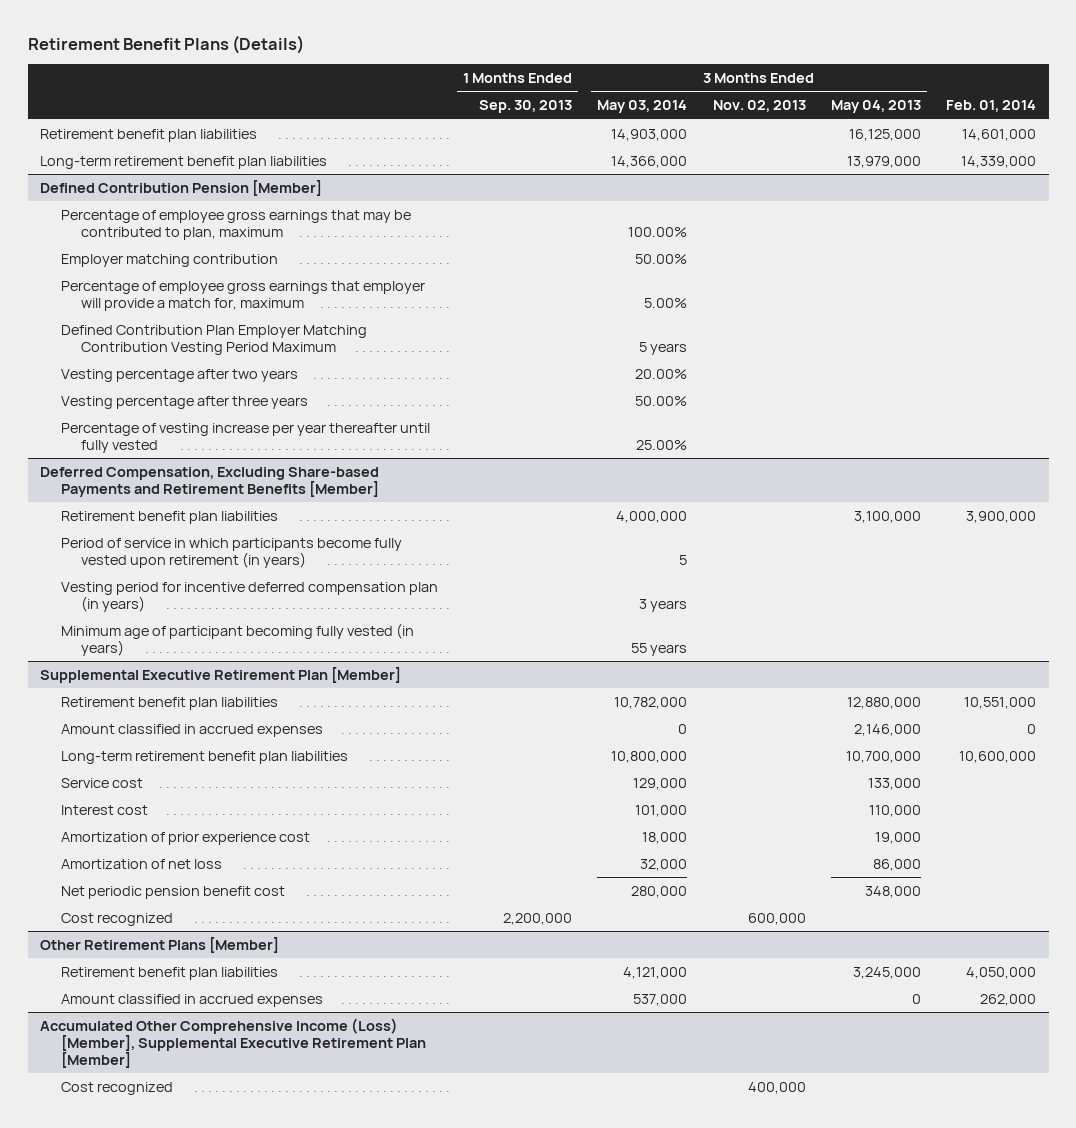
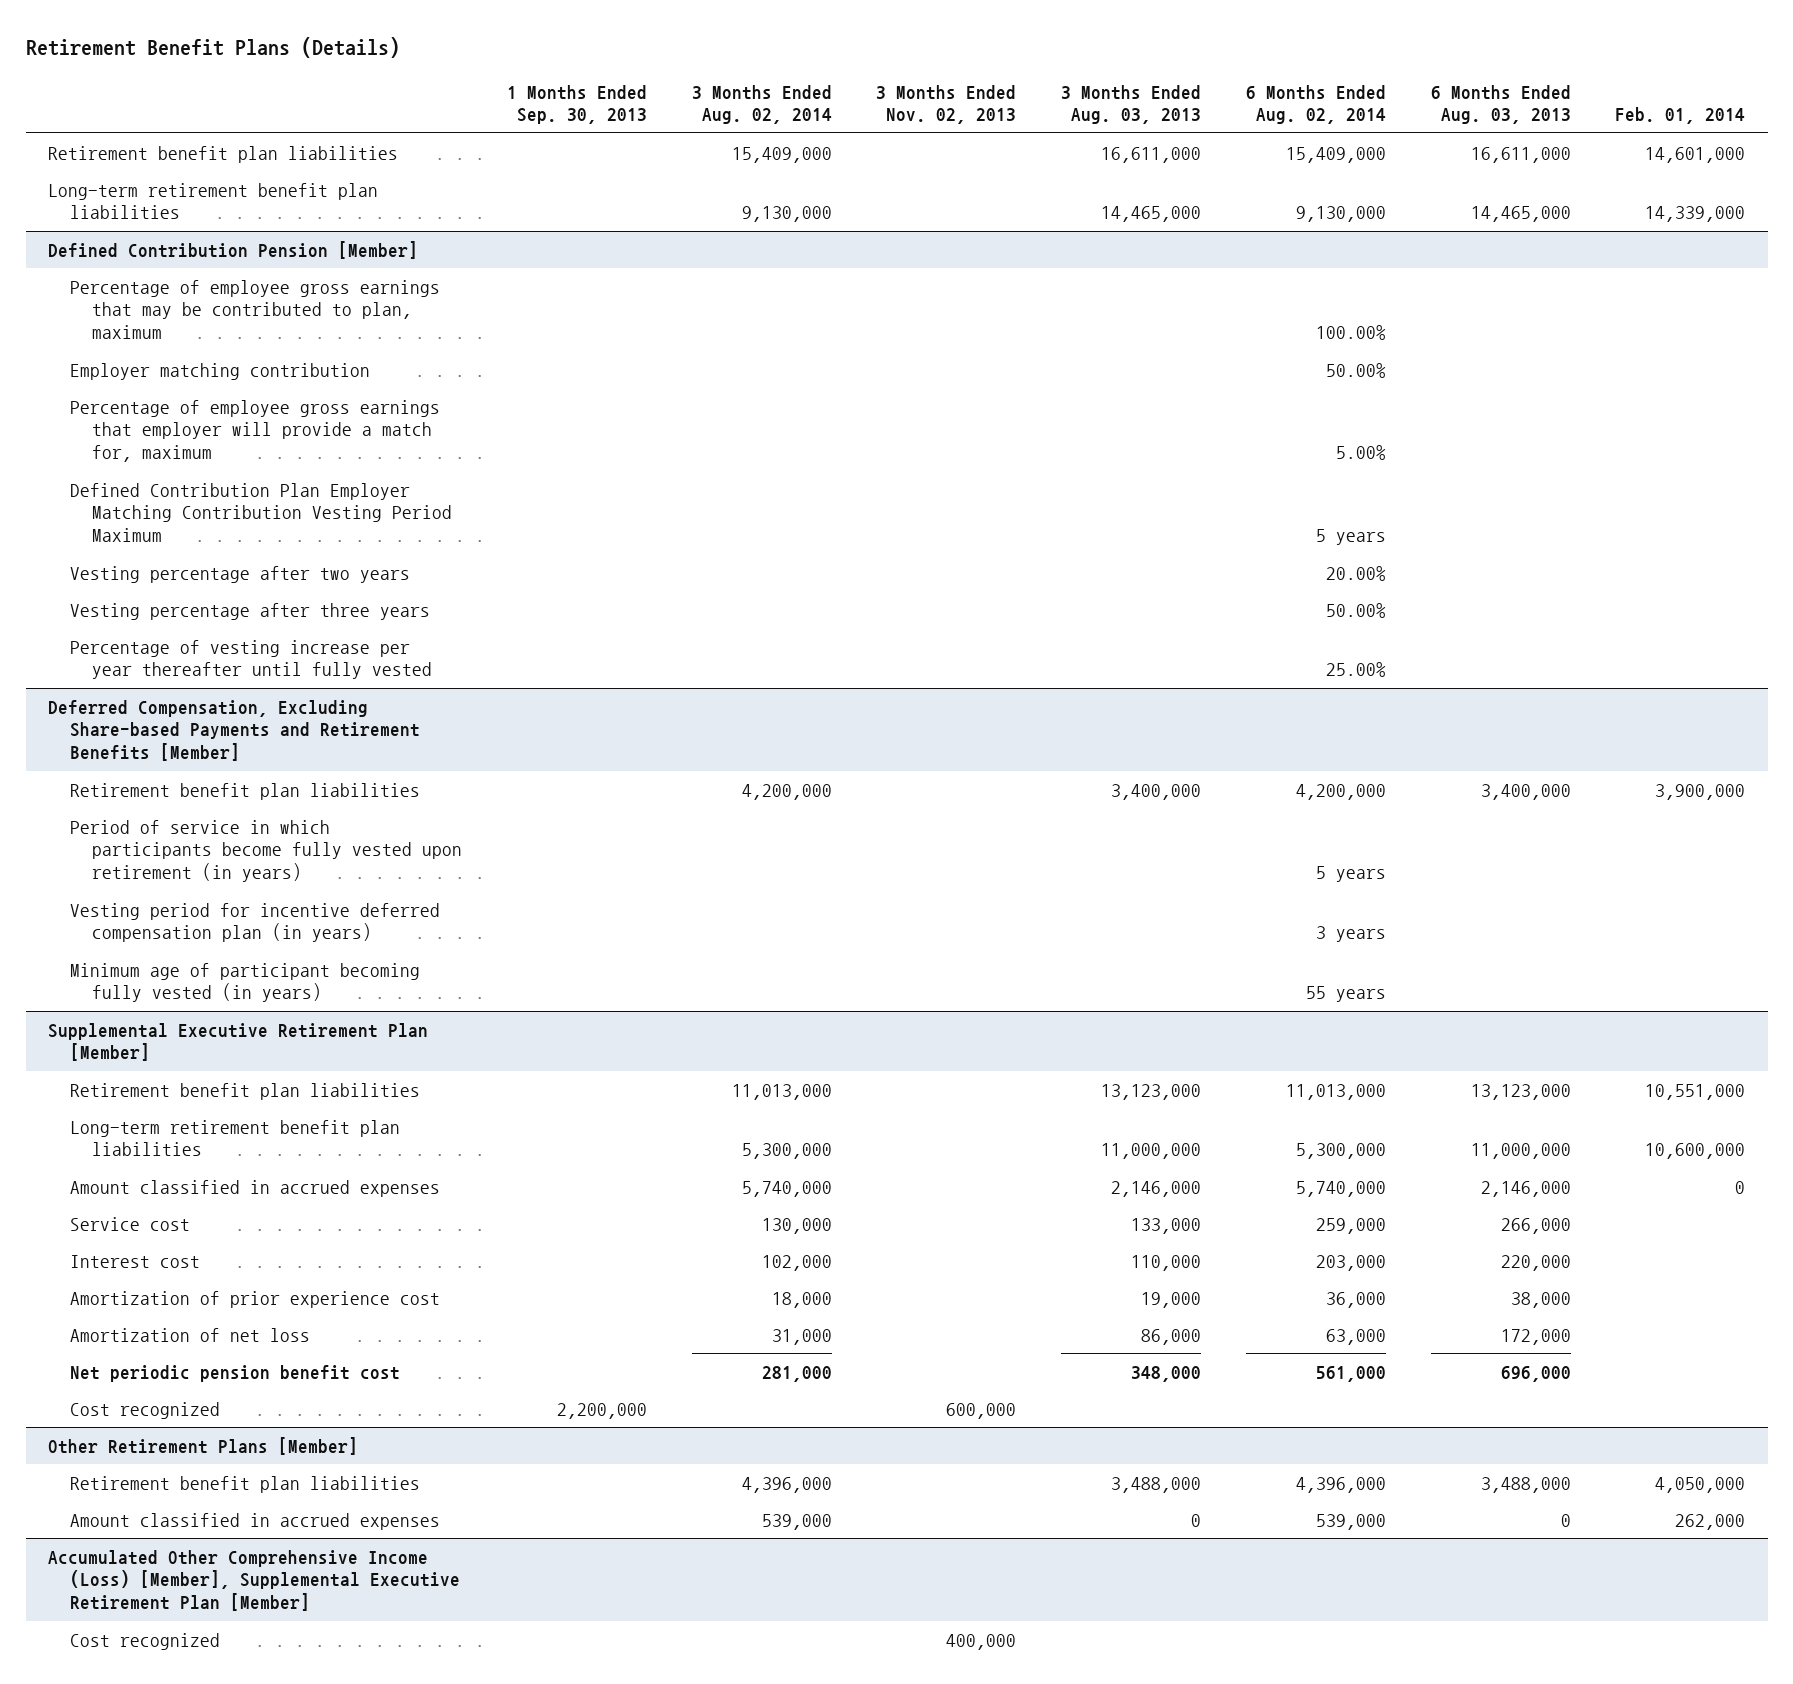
- | 1 Months Ended Sep. 30, 2013 | 3 Months Ended May 03, 2014 | 3 Months Ended Nov. 02, 2013 | 3 Months Ended May 04, 2013 | Feb. 01, 2014
+ | 1 Months Ended Sep. 30, 2013 | 3 Months Ended Aug. 02, 2014 | 3 Months Ended Nov. 02, 2013 | 3 Months Ended Aug. 03, 2013 | 6 Months Ended Aug. 02, 2014 | 6 Months Ended Aug. 03, 2013 | Feb. 01, 2014
@ Supplemental Executive Retirement Plan [Member]
moved down: Amount classified in accrued expenses | | 5,740,000 | | 2,146,000 | 5,740,000 | 2,146,000 | 0

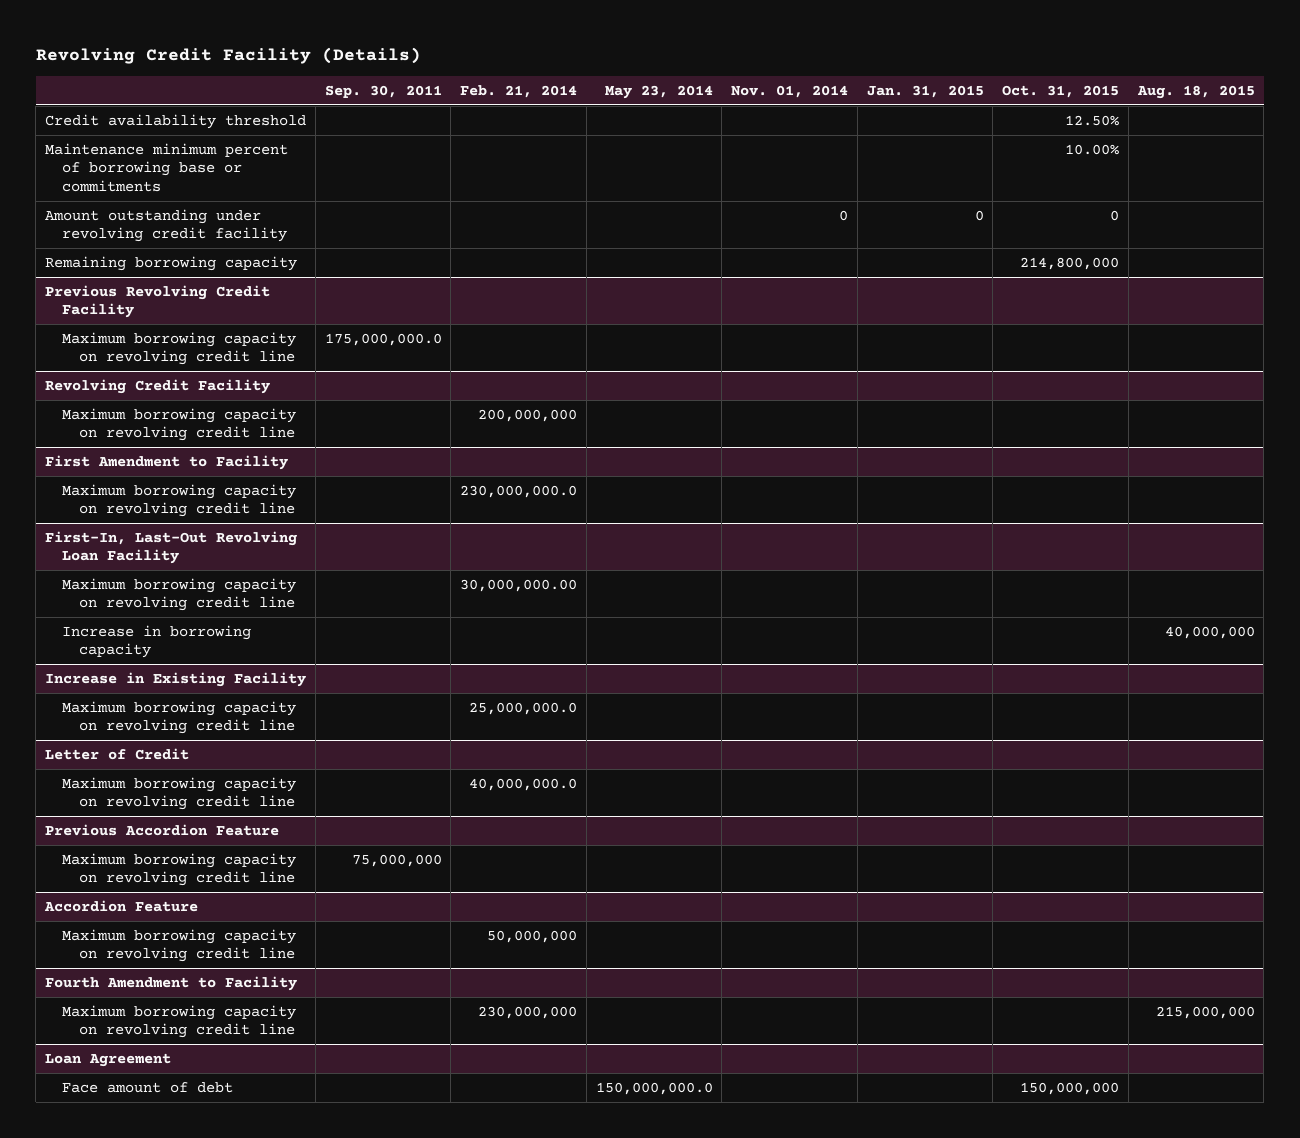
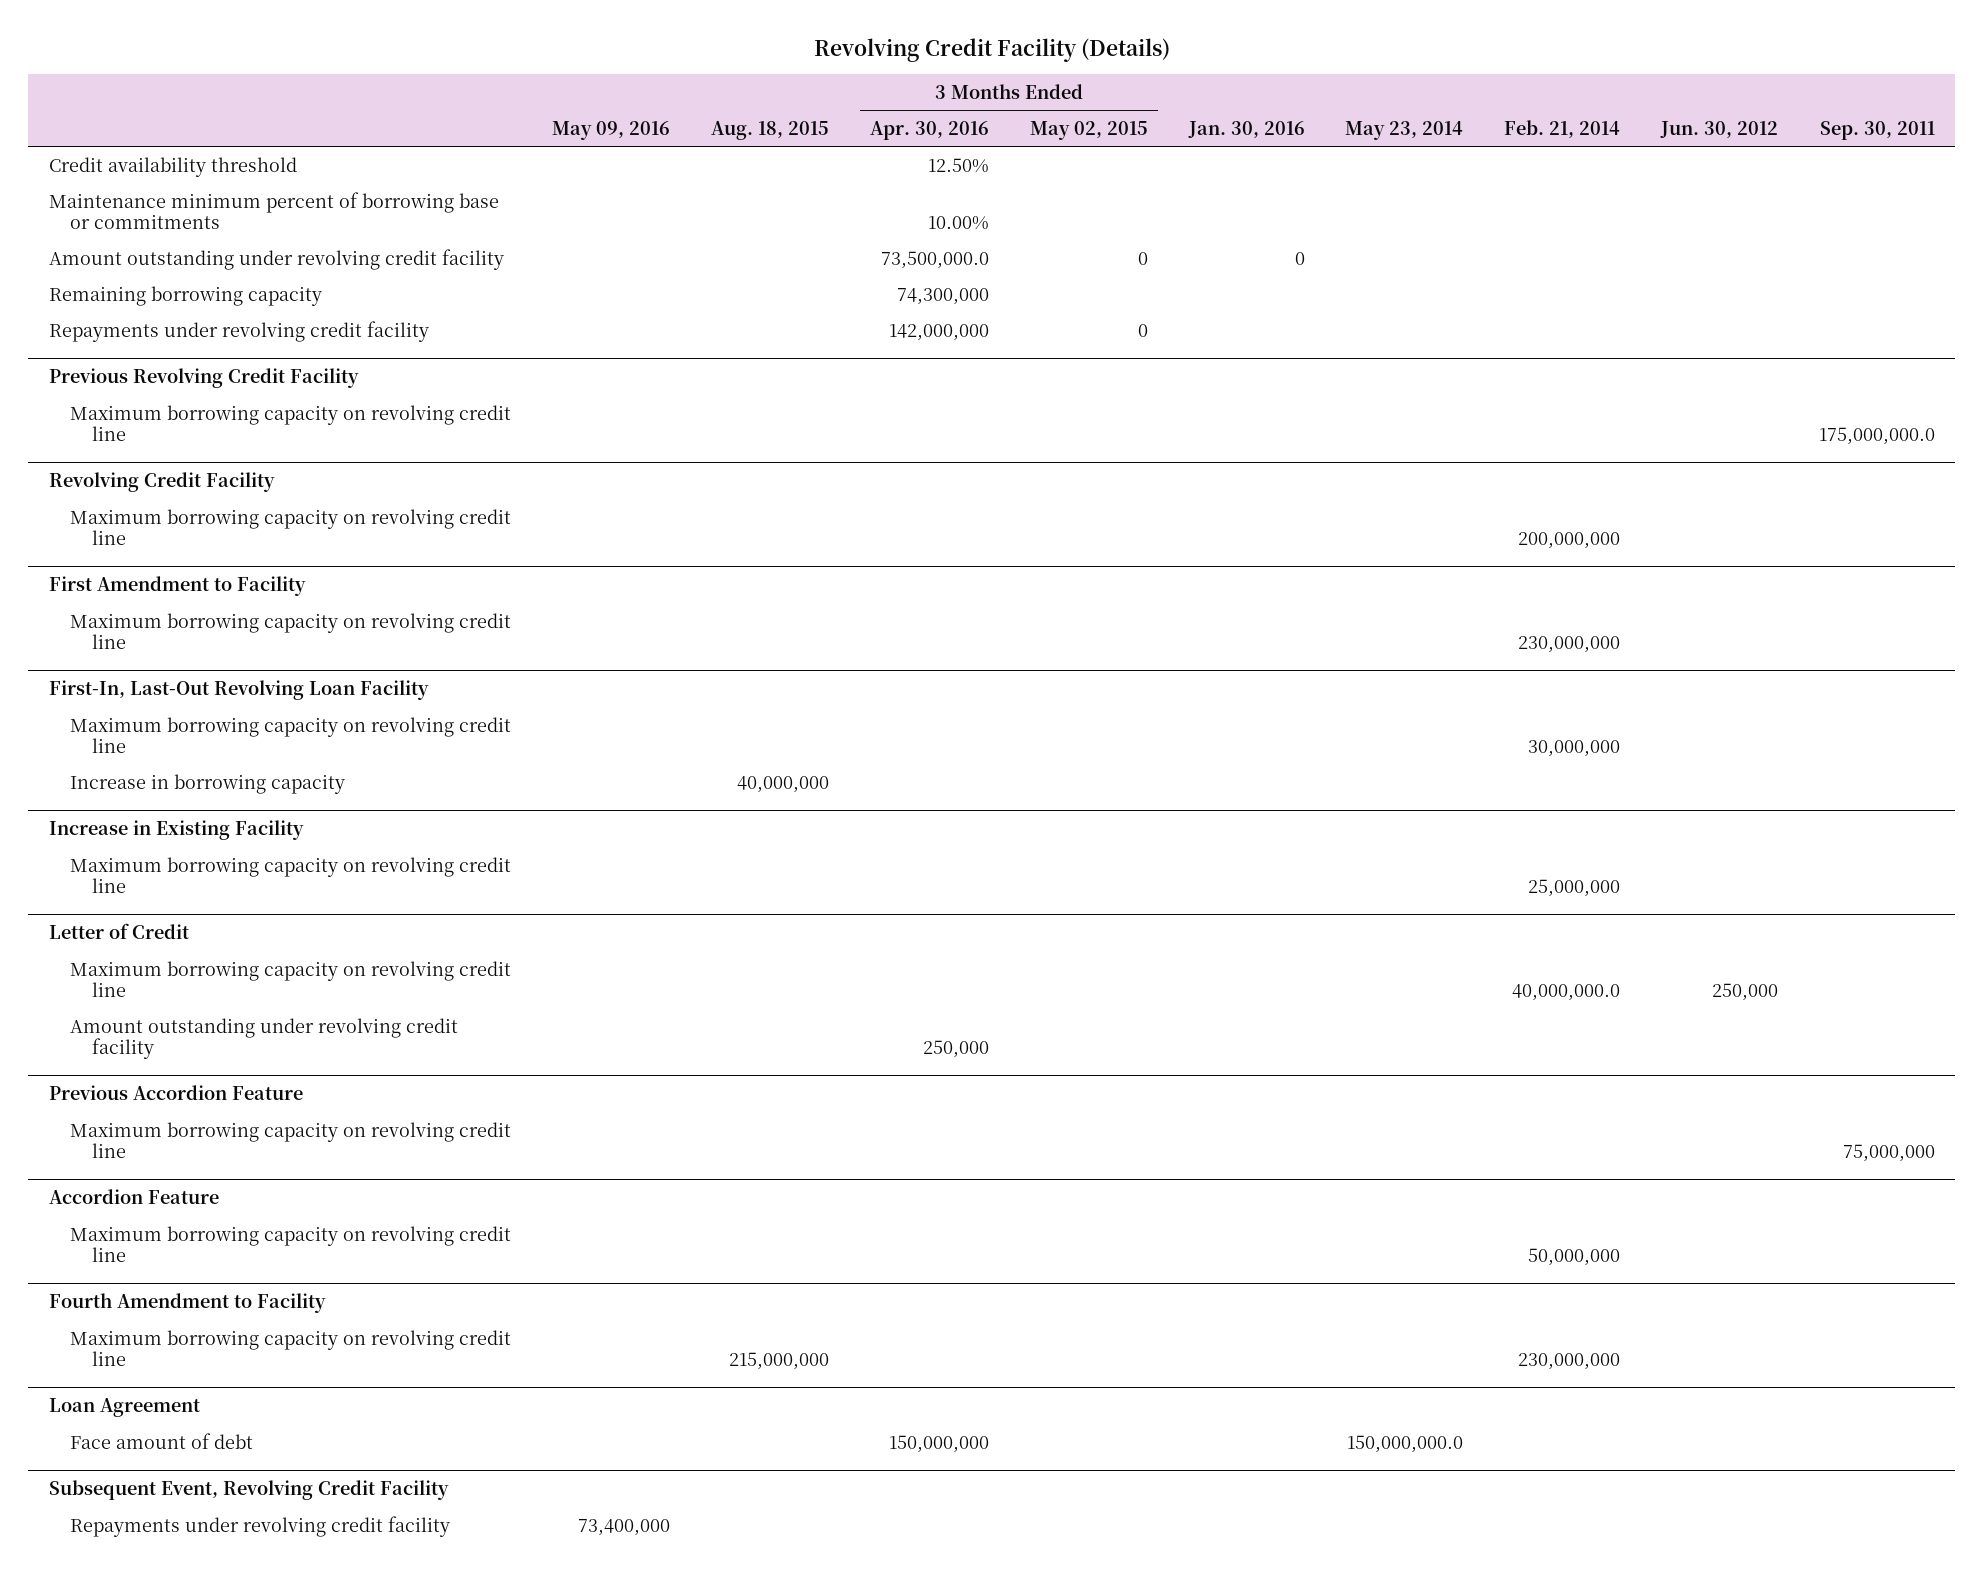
- | Sep. 30, 2011 | Feb. 21, 2014 | May 23, 2014 | Nov. 01, 2014 | Jan. 31, 2015 | Oct. 31, 2015 | Aug. 18, 2015
+ | May 09, 2016 | Aug. 18, 2015 | 3 Months Ended Apr. 30, 2016 | 3 Months Ended May 02, 2015 | Jan. 30, 2016 | May 23, 2014 | Feb. 21, 2014 | Jun. 30, 2012 | Sep. 30, 2011
+ Repayments under revolving credit facility | | | 142,000,000 | 0 | | | | |
@ First Amendment to Facility
- Maximum borrowing capacity on revolving credit line | | 230,000,000.0 | | | | |
+ Maximum borrowing capacity on revolving credit line | | | | | | | 230,000,000 | |
@ First-In, Last-Out Revolving Loan Facility
- Maximum borrowing capacity on revolving credit line | | 30,000,000.00 | | | | |
+ Maximum borrowing capacity on revolving credit line | | | | | | | 30,000,000 | |
@ Increase in Existing Facility
- Maximum borrowing capacity on revolving credit line | | 25,000,000.0 | | | | |
+ Maximum borrowing capacity on revolving credit line | | | | | | | 25,000,000 | |
@ Letter of Credit
+ Amount outstanding under revolving credit facility | | | 250,000 | | | | | |
+ Subsequent Event, Revolving Credit Facility
+ Repayments under revolving credit facility | 73,400,000 | | | | | | | |

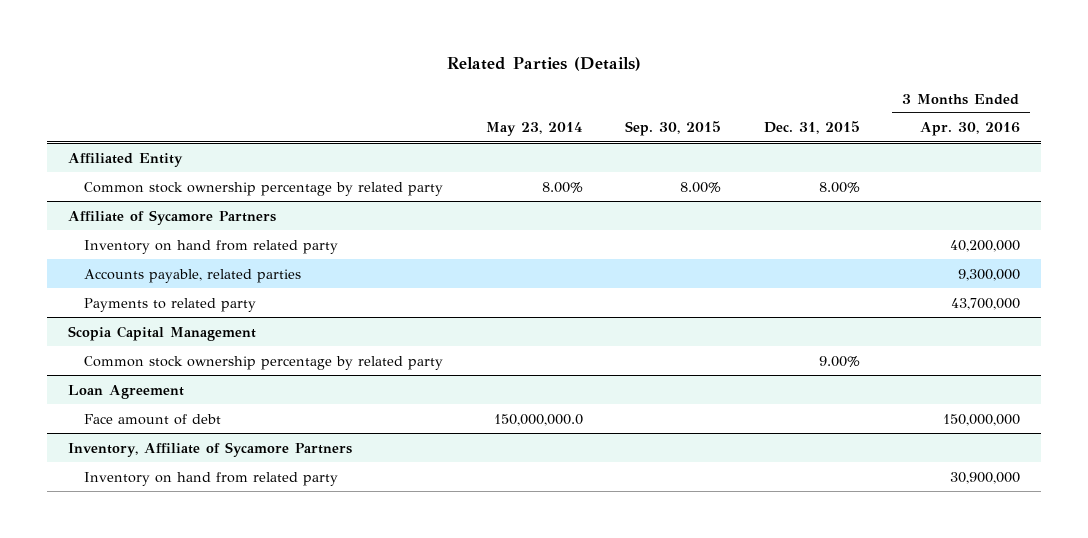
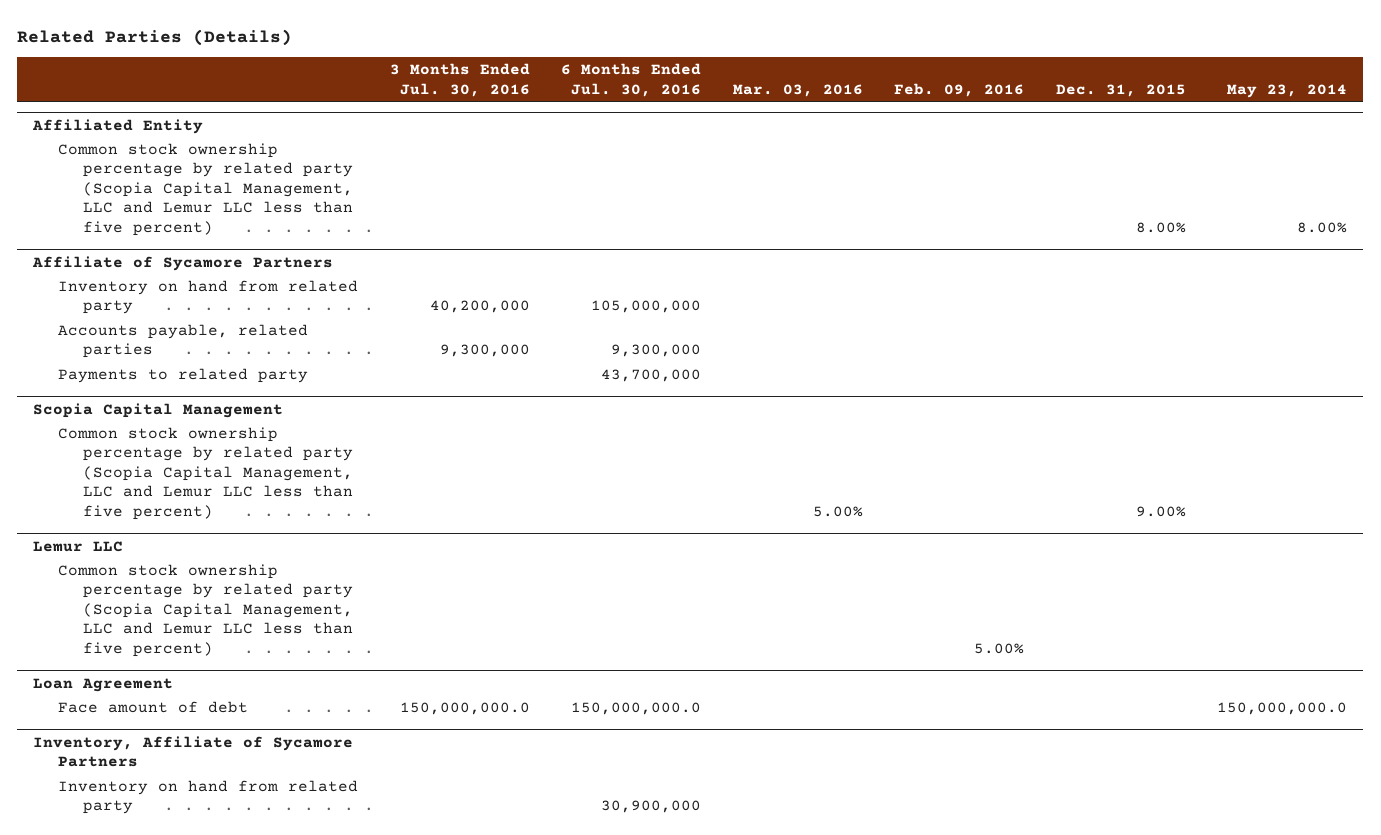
- | May 23, 2014 | Sep. 30, 2015 | Dec. 31, 2015 | 3 Months Ended Apr. 30, 2016
+ | 3 Months Ended Jul. 30, 2016 | 6 Months Ended Jul. 30, 2016 | Mar. 03, 2016 | Feb. 09, 2016 | Dec. 31, 2015 | May 23, 2014
@ Affiliated Entity
- Common stock ownership percentage by related party | 8.00% | 8.00% | 8.00% |
+ Common stock ownership percentage by related party (Scopia Capital Management, LLC and Lemur LLC less than five percent) | | | | | 8.00% | 8.00%
@ Scopia Capital Management
- Common stock ownership percentage by related party | | | 9.00% |
+ Common stock ownership percentage by related party (Scopia Capital Management, LLC and Lemur LLC less than five percent) | | | 5.00% | | 9.00% |
+ Lemur LLC
+ Common stock ownership percentage by related party (Scopia Capital Management, LLC and Lemur LLC less than five percent) | | | | 5.00% | |

